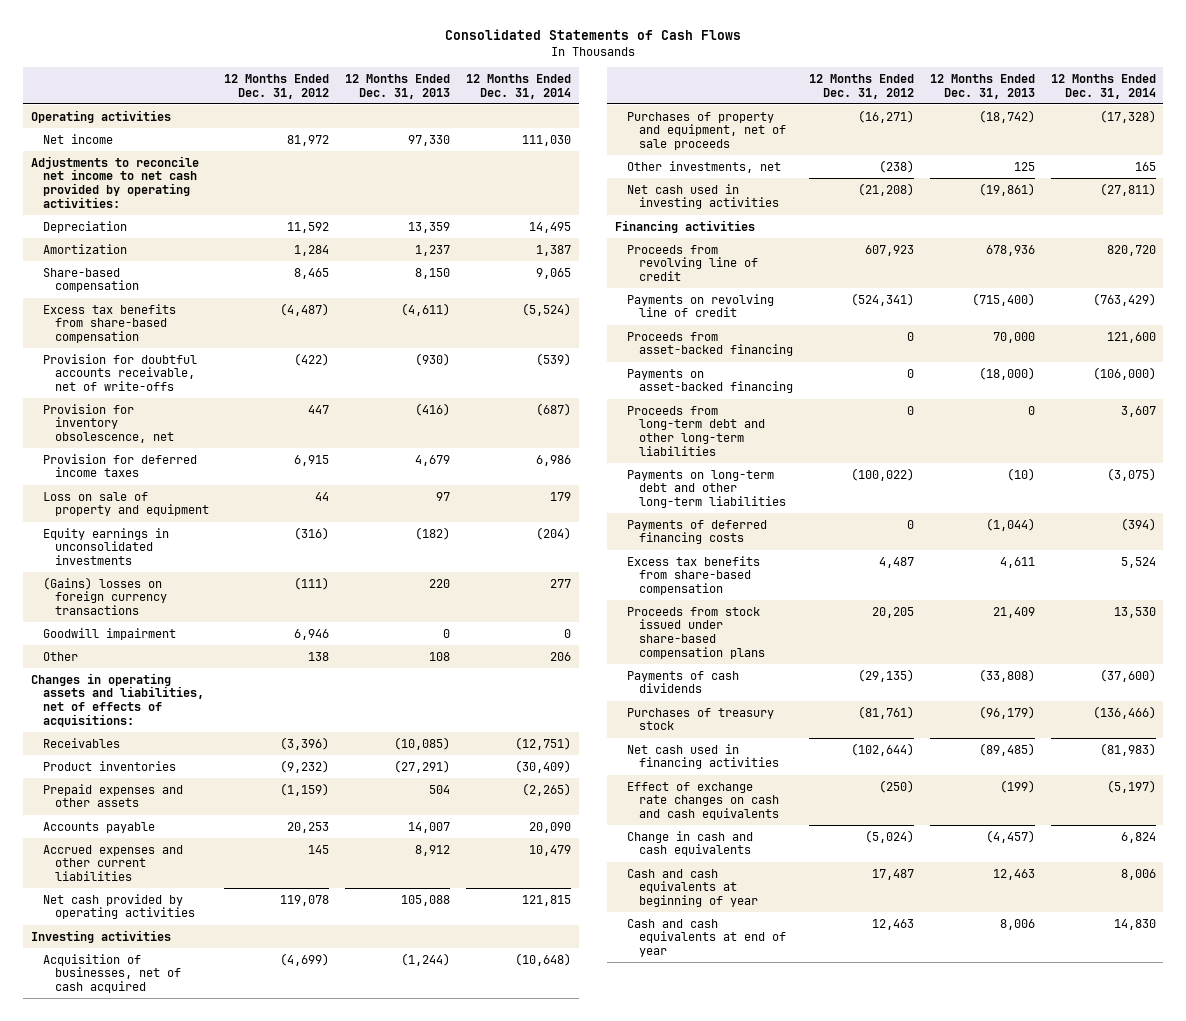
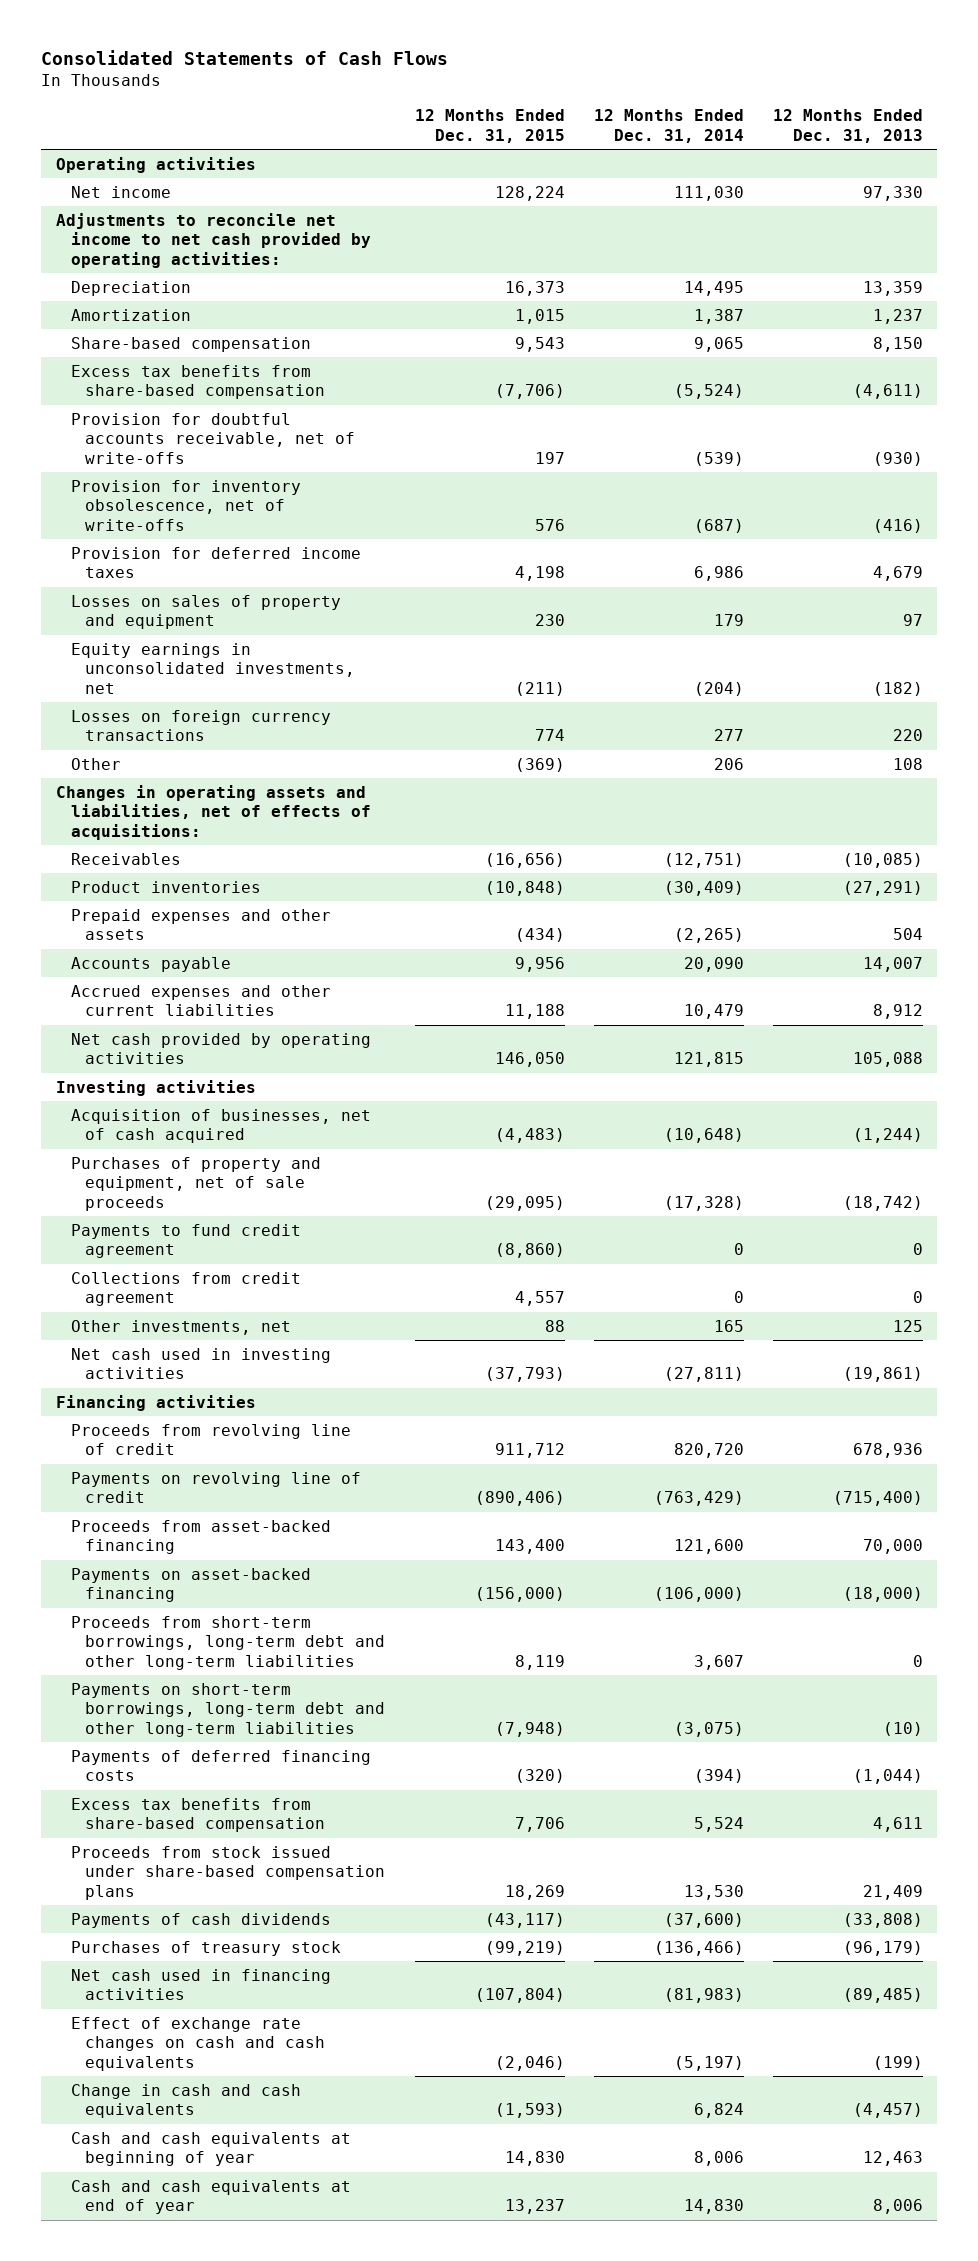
- | 12 Months Ended Dec. 31, 2012 | 12 Months Ended Dec. 31, 2013 | 12 Months Ended Dec. 31, 2014
+ | 12 Months Ended Dec. 31, 2015 | 12 Months Ended Dec. 31, 2014 | 12 Months Ended Dec. 31, 2013
- Provision for inventory obsolescence, net | 447 | (416) | (687)
+ Provision for inventory obsolescence, net of write-offs | 576 | (687) | (416)
- Loss on sale of property and equipment | 44 | 97 | 179
- Equity earnings in unconsolidated investments | (316) | (182) | (204)
- (Gains) losses on foreign currency transactions | (111) | 220 | 277
- Goodwill impairment | 6,946 | 0 | 0
+ Losses on sales of property and equipment | 230 | 179 | 97
+ Equity earnings in unconsolidated investments, net | (211) | (204) | (182)
+ Losses on foreign currency transactions | 774 | 277 | 220
+ Payments to fund credit agreement | (8,860) | 0 | 0
+ Collections from credit agreement | 4,557 | 0 | 0
- Proceeds from long-term debt and other long-term liabilities | 0 | 0 | 3,607
- Payments on long-term debt and other long-term liabilities | (100,022) | (10) | (3,075)
+ Proceeds from short-term borrowings, long-term debt and other long-term liabilities | 8,119 | 3,607 | 0
+ Payments on short-term borrowings, long-term debt and other long-term liabilities | (7,948) | (3,075) | (10)

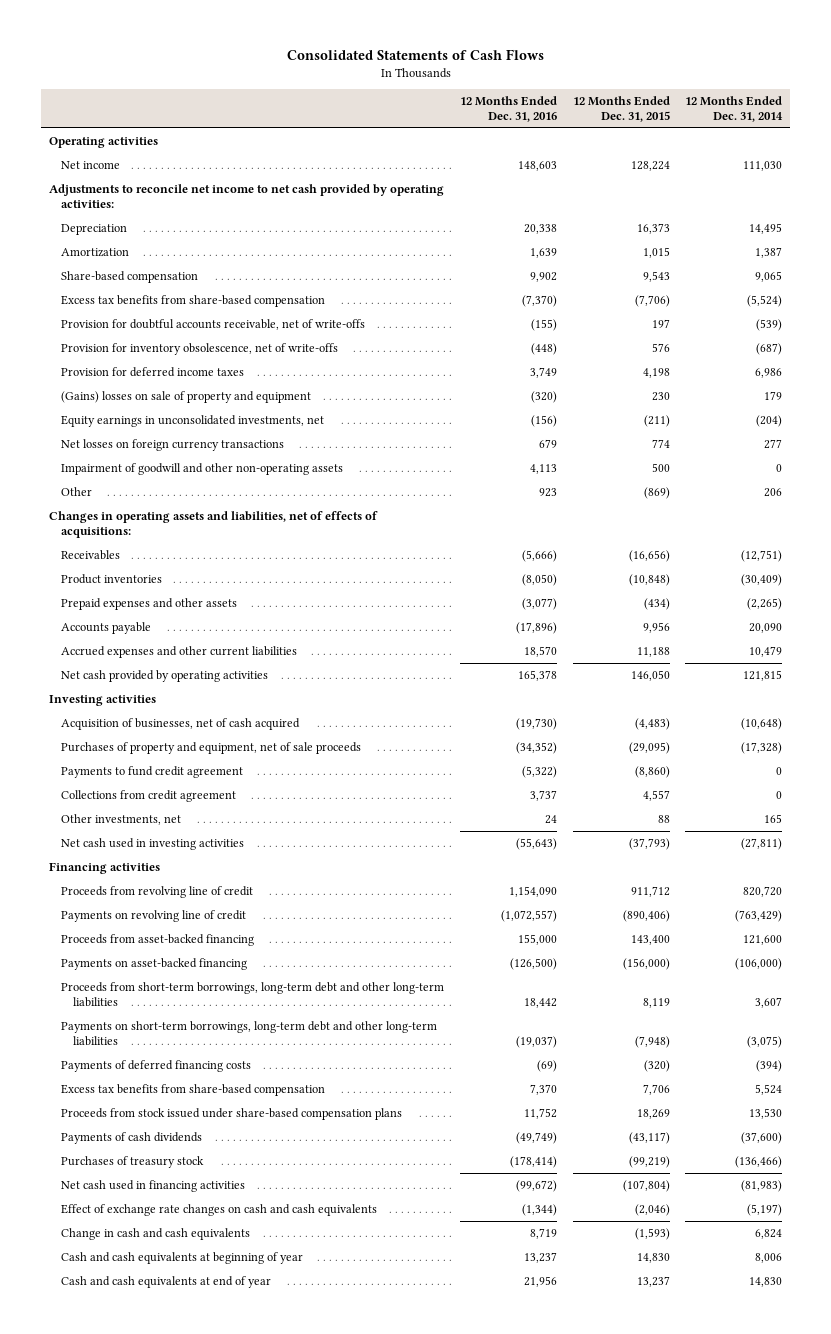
- | 12 Months Ended Dec. 31, 2015 | 12 Months Ended Dec. 31, 2014 | 12 Months Ended Dec. 31, 2013
+ | 12 Months Ended Dec. 31, 2016 | 12 Months Ended Dec. 31, 2015 | 12 Months Ended Dec. 31, 2014
- Losses on sales of property and equipment | 230 | 179 | 97
+ (Gains) losses on sale of property and equipment | (320) | 230 | 179
- Losses on foreign currency transactions | 774 | 277 | 220
- Other | (369) | 206 | 108
+ Net losses on foreign currency transactions | 679 | 774 | 277
+ Impairment of goodwill and other non-operating assets | 4,113 | 500 | 0
+ Other | 923 | (869) | 206

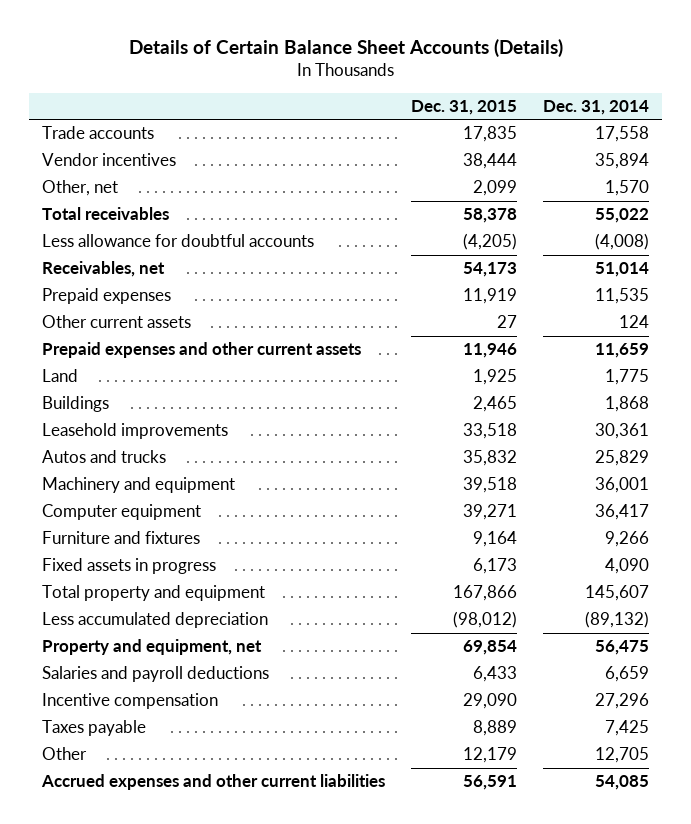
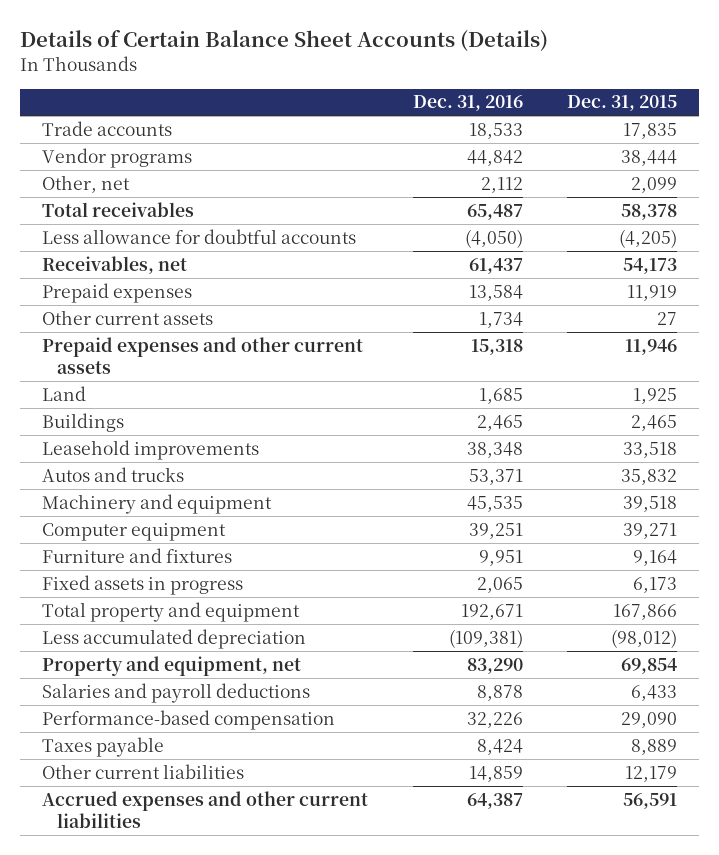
- | Dec. 31, 2015 | Dec. 31, 2014
+ | Dec. 31, 2016 | Dec. 31, 2015
- Vendor incentives | 38,444 | 35,894
+ Vendor programs | 44,842 | 38,444
- Incentive compensation | 29,090 | 27,296
+ Performance-based compensation | 32,226 | 29,090
- Other | 12,179 | 12,705
+ Other current liabilities | 14,859 | 12,179

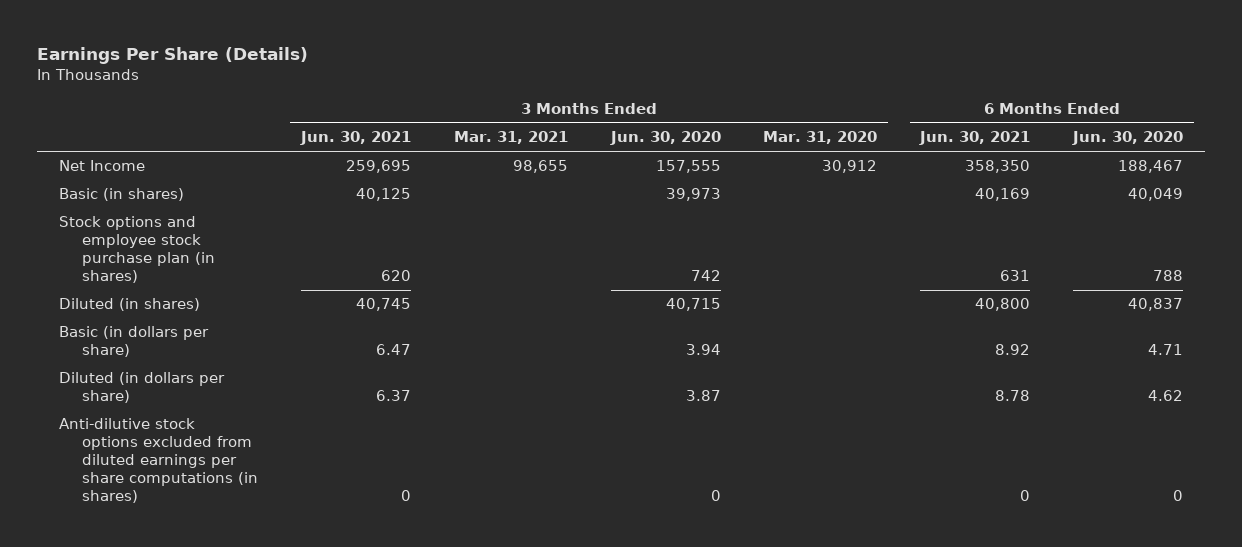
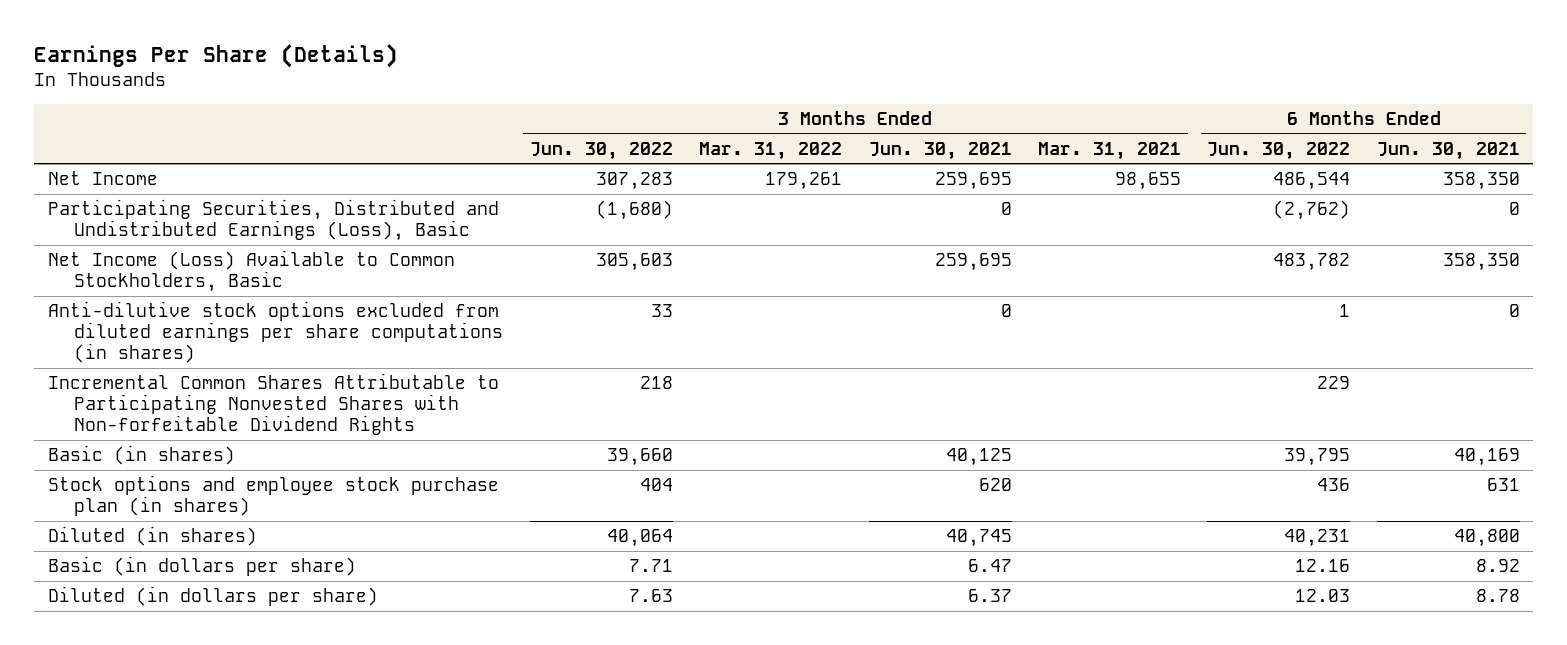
- | 3 Months Ended Jun. 30, 2021 | 3 Months Ended Mar. 31, 2021 | 3 Months Ended Jun. 30, 2020 | 3 Months Ended Mar. 31, 2020 | 6 Months Ended Jun. 30, 2021 | 6 Months Ended Jun. 30, 2020
+ | 3 Months Ended Jun. 30, 2022 | 3 Months Ended Mar. 31, 2022 | 3 Months Ended Jun. 30, 2021 | 3 Months Ended Mar. 31, 2021 | 6 Months Ended Jun. 30, 2022 | 6 Months Ended Jun. 30, 2021
+ Participating Securities, Distributed and Undistributed Earnings (Loss), Basic | (1,680) | | 0 | | (2,762) | 0
+ Net Income (Loss) Available to Common Stockholders, Basic | 305,603 | | 259,695 | | 483,782 | 358,350
moved up: Anti-dilutive stock options excluded from diluted earnings per share computations (in shares) | 33 | | 0 | | 1 | 0
+ Incremental Common Shares Attributable to Participating Nonvested Shares with Non-forfeitable Dividend Rights | 218 | | | | 229 |

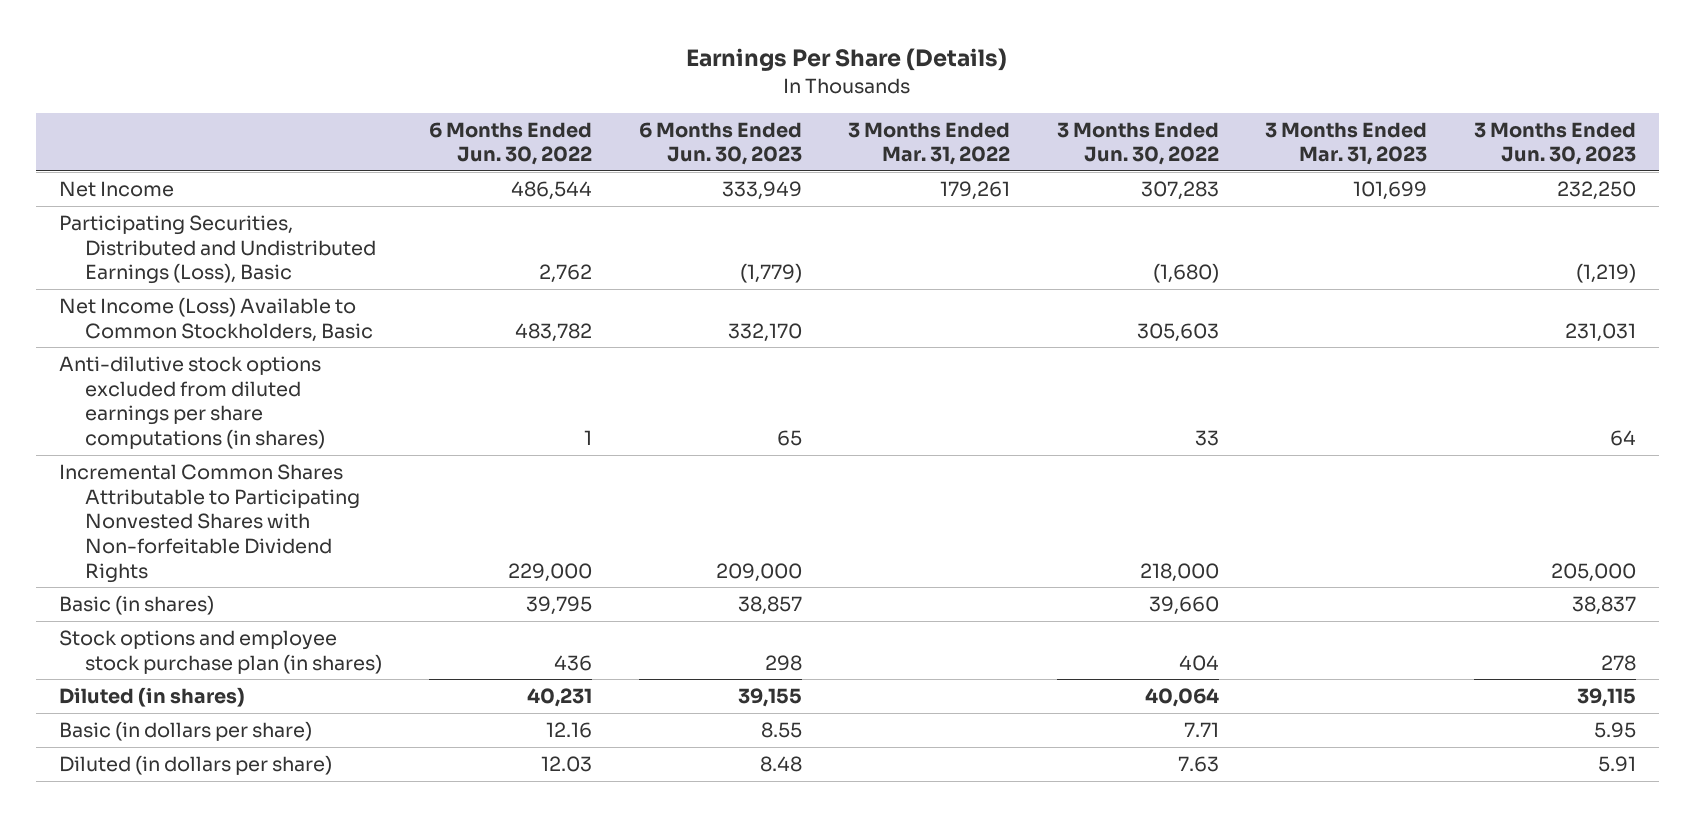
- | 3 Months Ended Jun. 30, 2022 | 3 Months Ended Mar. 31, 2022 | 3 Months Ended Jun. 30, 2021 | 3 Months Ended Mar. 31, 2021 | 6 Months Ended Jun. 30, 2022 | 6 Months Ended Jun. 30, 2021
+ | 6 Months Ended Jun. 30, 2022 | 6 Months Ended Jun. 30, 2023 | 3 Months Ended Mar. 31, 2022 | 3 Months Ended Jun. 30, 2022 | 3 Months Ended Mar. 31, 2023 | 3 Months Ended Jun. 30, 2023
- Participating Securities, Distributed and Undistributed Earnings (Loss), Basic | (1,680) | | 0 | | (2,762) | 0
+ Participating Securities, Distributed and Undistributed Earnings (Loss), Basic | 2,762 | (1,779) | | (1,680) | | (1,219)
- Incremental Common Shares Attributable to Participating Nonvested Shares with Non-forfeitable Dividend Rights | 218 | | | | 229 |
+ Incremental Common Shares Attributable to Participating Nonvested Shares with Non-forfeitable Dividend Rights | 229,000 | 209,000 | | 218,000 | | 205,000

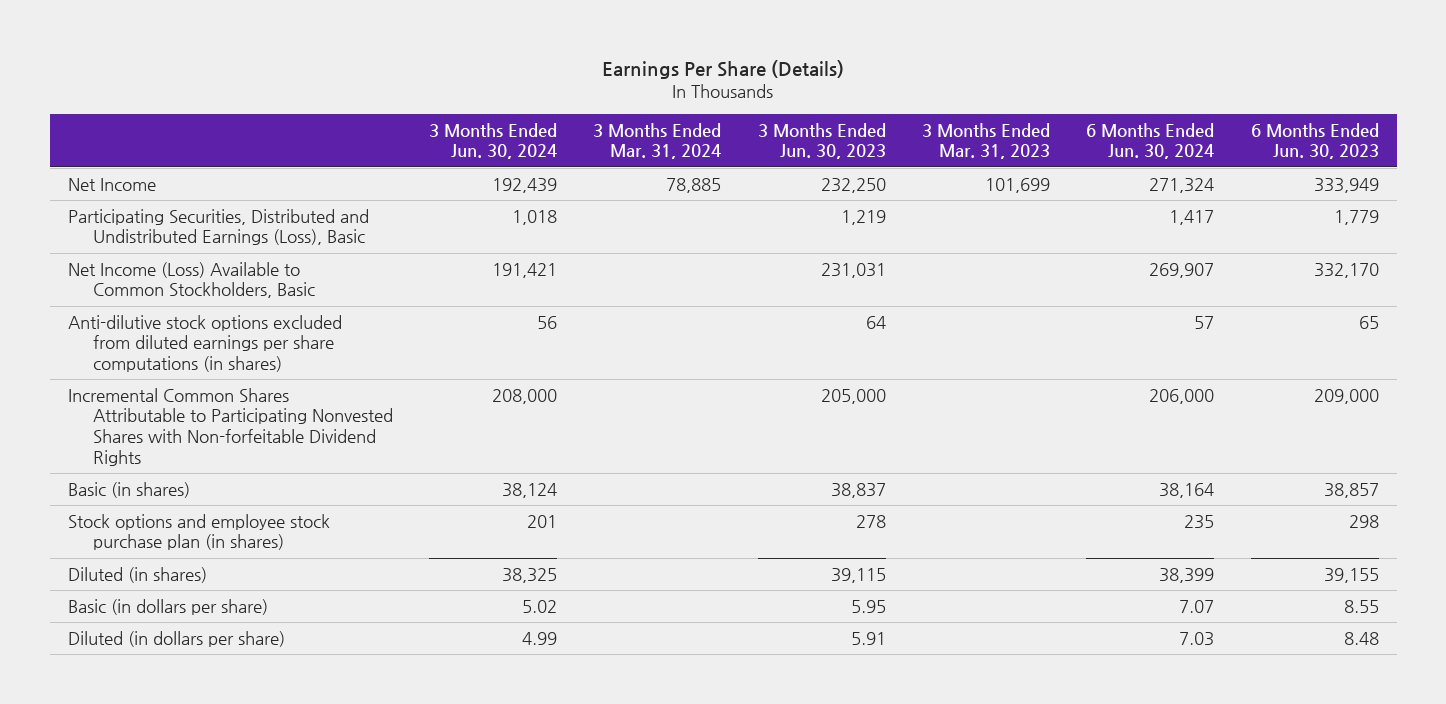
- | 6 Months Ended Jun. 30, 2022 | 6 Months Ended Jun. 30, 2023 | 3 Months Ended Mar. 31, 2022 | 3 Months Ended Jun. 30, 2022 | 3 Months Ended Mar. 31, 2023 | 3 Months Ended Jun. 30, 2023
+ | 3 Months Ended Jun. 30, 2024 | 3 Months Ended Mar. 31, 2024 | 3 Months Ended Jun. 30, 2023 | 3 Months Ended Mar. 31, 2023 | 6 Months Ended Jun. 30, 2024 | 6 Months Ended Jun. 30, 2023
- Participating Securities, Distributed and Undistributed Earnings (Loss), Basic | 2,762 | (1,779) | | (1,680) | | (1,219)
+ Participating Securities, Distributed and Undistributed Earnings (Loss), Basic | 1,018 | | 1,219 | | 1,417 | 1,779

